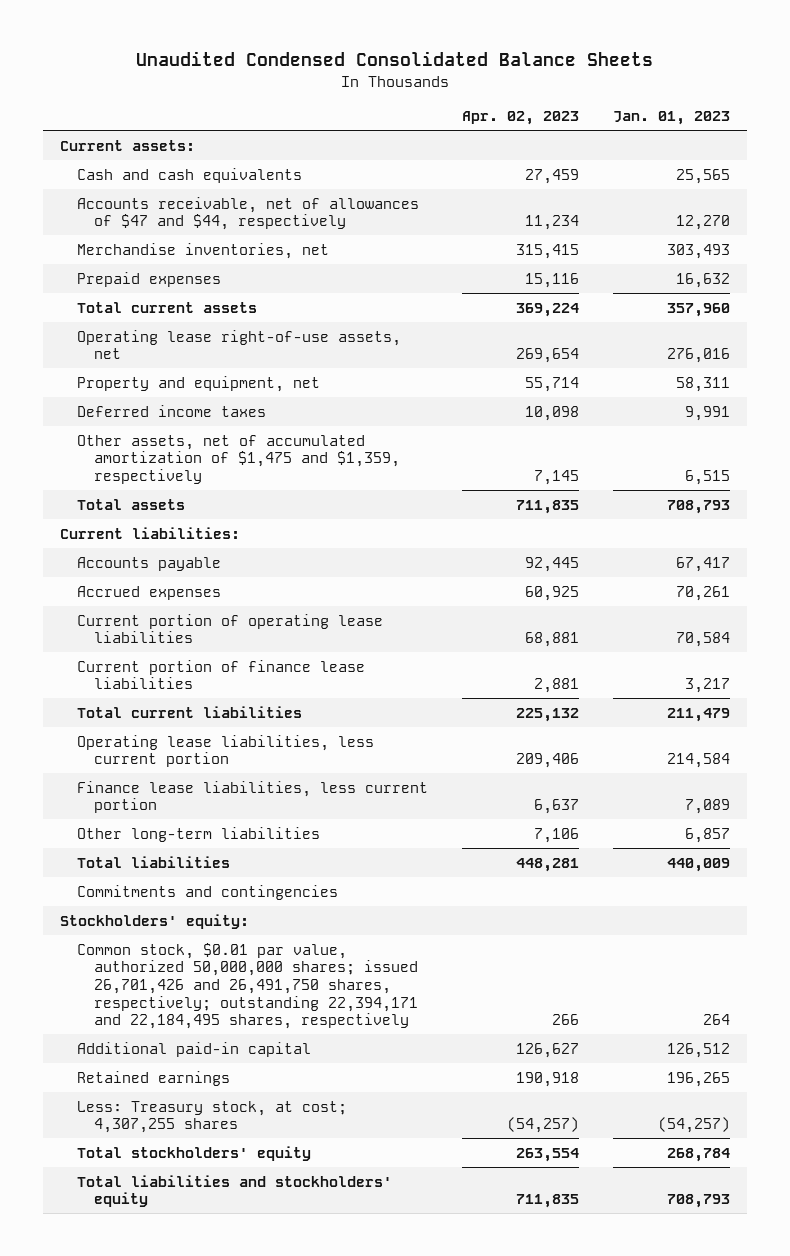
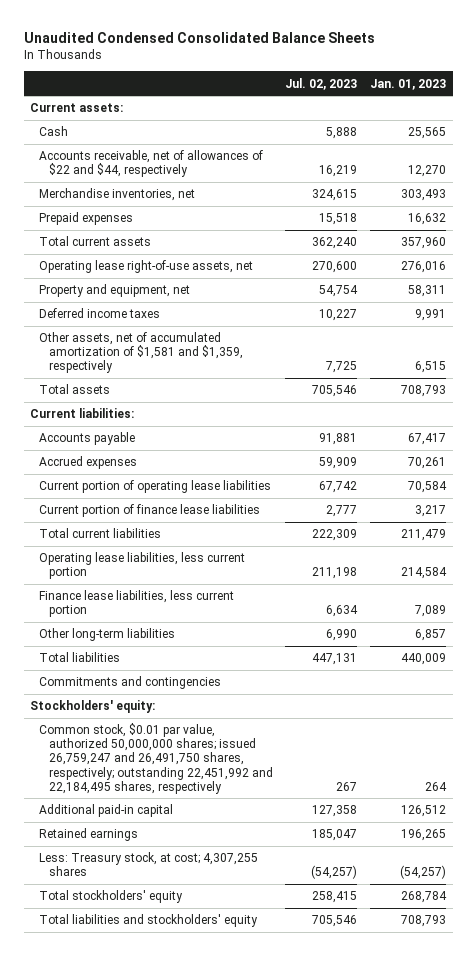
- | Apr. 02, 2023 | Jan. 01, 2023
+ | Jul. 02, 2023 | Jan. 01, 2023
- Cash and cash equivalents | 27,459 | 25,565
- Accounts receivable, net of allowances of $47 and $44, respectively | 11,234 | 12,270
+ Cash | 5,888 | 25,565
+ Accounts receivable, net of allowances of $22 and $44, respectively | 16,219 | 12,270
- Other assets, net of accumulated amortization of $1,475 and $1,359, respectively | 7,145 | 6,515
+ Other assets, net of accumulated amortization of $1,581 and $1,359, respectively | 7,725 | 6,515
- Common stock, $0.01 par value, authorized 50,000,000 shares; issued 26,701,426 and 26,491,750 shares, respectively; outstanding 22,394,171 and 22,184,495 shares, respectively | 266 | 264
+ Common stock, $0.01 par value, authorized 50,000,000 shares; issued 26,759,247 and 26,491,750 shares, respectively; outstanding 22,451,992 and 22,184,495 shares, respectively | 267 | 264

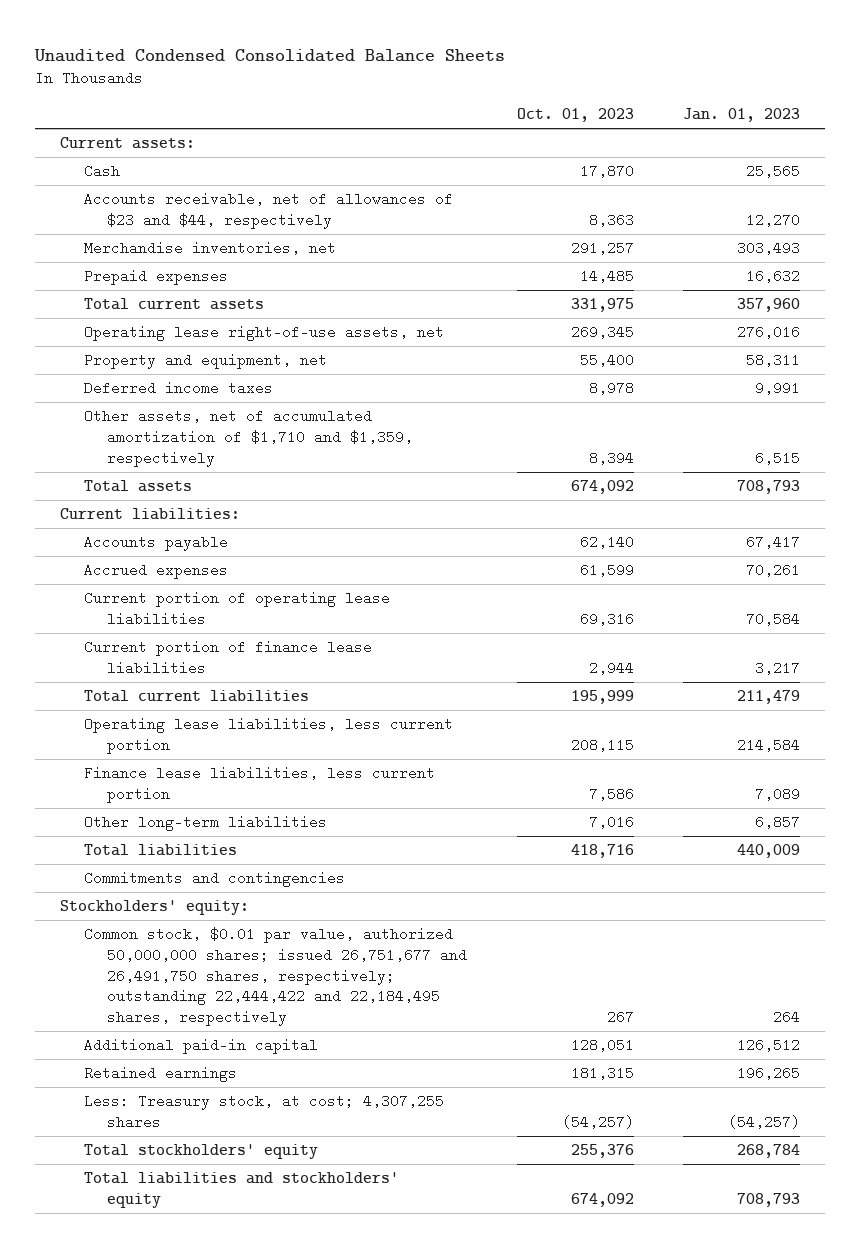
- | Jul. 02, 2023 | Jan. 01, 2023
+ | Oct. 01, 2023 | Jan. 01, 2023
- Accounts receivable, net of allowances of $22 and $44, respectively | 16,219 | 12,270
+ Accounts receivable, net of allowances of $23 and $44, respectively | 8,363 | 12,270
- Other assets, net of accumulated amortization of $1,581 and $1,359, respectively | 7,725 | 6,515
+ Other assets, net of accumulated amortization of $1,710 and $1,359, respectively | 8,394 | 6,515
- Common stock, $0.01 par value, authorized 50,000,000 shares; issued 26,759,247 and 26,491,750 shares, respectively; outstanding 22,451,992 and 22,184,495 shares, respectively | 267 | 264
+ Common stock, $0.01 par value, authorized 50,000,000 shares; issued 26,751,677 and 26,491,750 shares, respectively; outstanding 22,444,422 and 22,184,495 shares, respectively | 267 | 264

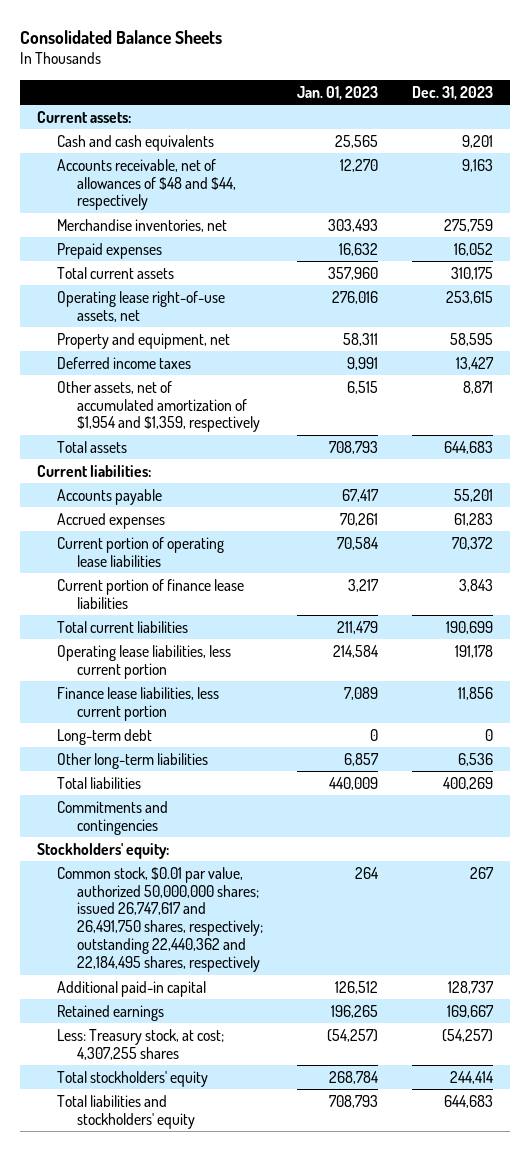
- Unaudited Condensed Consolidated Balance Sheets
+ Consolidated Balance Sheets
- | Oct. 01, 2023 | Jan. 01, 2023
+ | Jan. 01, 2023 | Dec. 31, 2023
- Cash | 17,870 | 25,565
- Accounts receivable, net of allowances of $23 and $44, respectively | 8,363 | 12,270
+ Cash and cash equivalents | 25,565 | 9,201
+ Accounts receivable, net of allowances of $48 and $44, respectively | 12,270 | 9,163
- Other assets, net of accumulated amortization of $1,710 and $1,359, respectively | 8,394 | 6,515
+ Other assets, net of accumulated amortization of $1,954 and $1,359, respectively | 6,515 | 8,871
+ Long-term debt | 0 | 0
- Common stock, $0.01 par value, authorized 50,000,000 shares; issued 26,751,677 and 26,491,750 shares, respectively; outstanding 22,444,422 and 22,184,495 shares, respectively | 267 | 264
+ Common stock, $0.01 par value, authorized 50,000,000 shares; issued 26,747,617 and 26,491,750 shares, respectively; outstanding 22,440,362 and 22,184,495 shares, respectively | 264 | 267

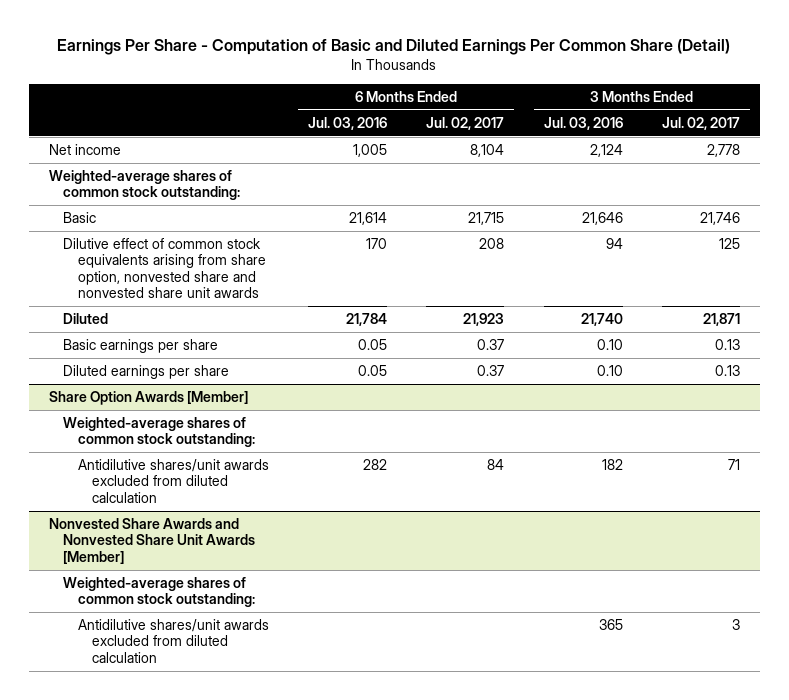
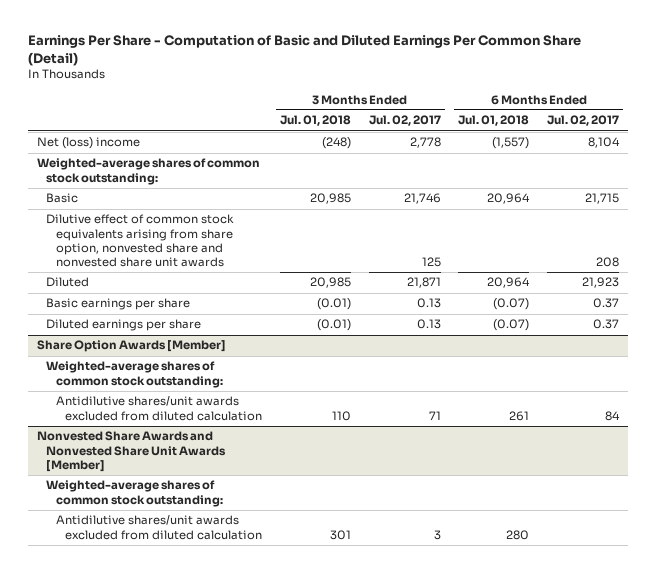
- | 6 Months Ended Jul. 03, 2016 | 6 Months Ended Jul. 02, 2017 | 3 Months Ended Jul. 03, 2016 | 3 Months Ended Jul. 02, 2017
+ | 3 Months Ended Jul. 01, 2018 | 3 Months Ended Jul. 02, 2017 | 6 Months Ended Jul. 01, 2018 | 6 Months Ended Jul. 02, 2017
- Net income | 1,005 | 8,104 | 2,124 | 2,778
+ Net (loss) income | (248) | 2,778 | (1,557) | 8,104

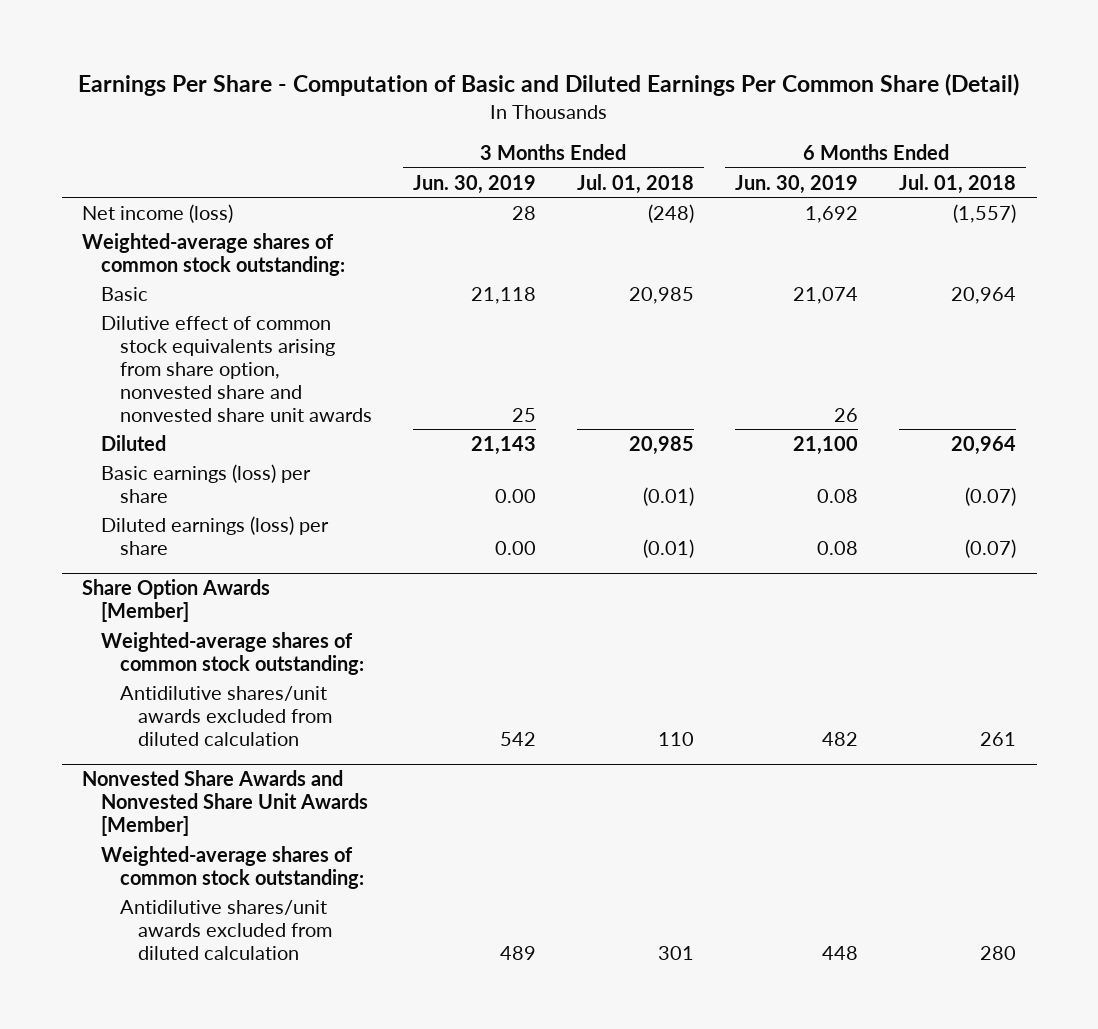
- | 3 Months Ended Jul. 01, 2018 | 3 Months Ended Jul. 02, 2017 | 6 Months Ended Jul. 01, 2018 | 6 Months Ended Jul. 02, 2017
+ | 3 Months Ended Jun. 30, 2019 | 3 Months Ended Jul. 01, 2018 | 6 Months Ended Jun. 30, 2019 | 6 Months Ended Jul. 01, 2018
- Net (loss) income | (248) | 2,778 | (1,557) | 8,104
+ Net income (loss) | 28 | (248) | 1,692 | (1,557)
- Basic earnings per share | (0.01) | 0.13 | (0.07) | 0.37
- Diluted earnings per share | (0.01) | 0.13 | (0.07) | 0.37
+ Basic earnings (loss) per share | 0.00 | (0.01) | 0.08 | (0.07)
+ Diluted earnings (loss) per share | 0.00 | (0.01) | 0.08 | (0.07)

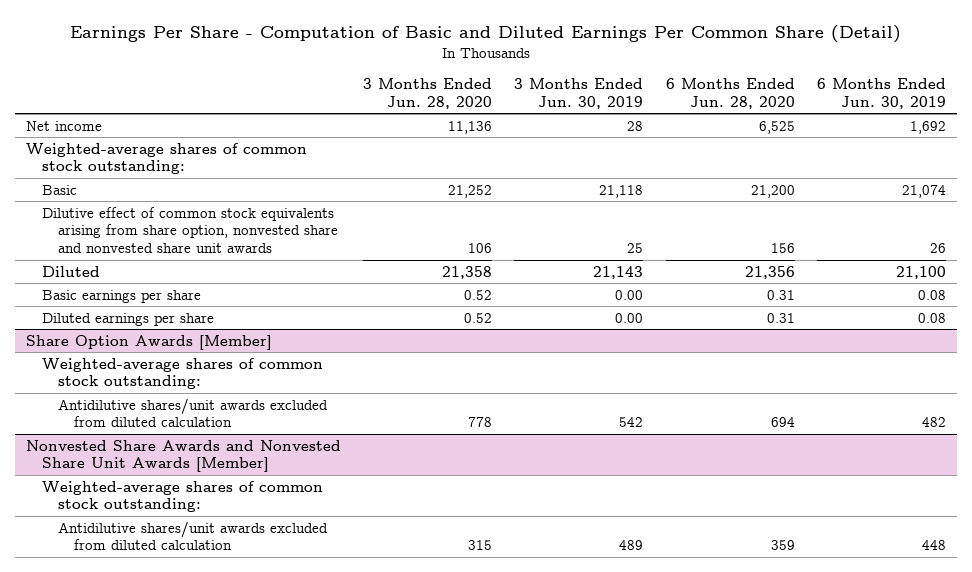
- | 3 Months Ended Jun. 30, 2019 | 3 Months Ended Jul. 01, 2018 | 6 Months Ended Jun. 30, 2019 | 6 Months Ended Jul. 01, 2018
+ | 3 Months Ended Jun. 28, 2020 | 3 Months Ended Jun. 30, 2019 | 6 Months Ended Jun. 28, 2020 | 6 Months Ended Jun. 30, 2019
- Net income (loss) | 28 | (248) | 1,692 | (1,557)
+ Net income | 11,136 | 28 | 6,525 | 1,692
- Basic earnings (loss) per share | 0.00 | (0.01) | 0.08 | (0.07)
- Diluted earnings (loss) per share | 0.00 | (0.01) | 0.08 | (0.07)
+ Basic earnings per share | 0.52 | 0.00 | 0.31 | 0.08
+ Diluted earnings per share | 0.52 | 0.00 | 0.31 | 0.08

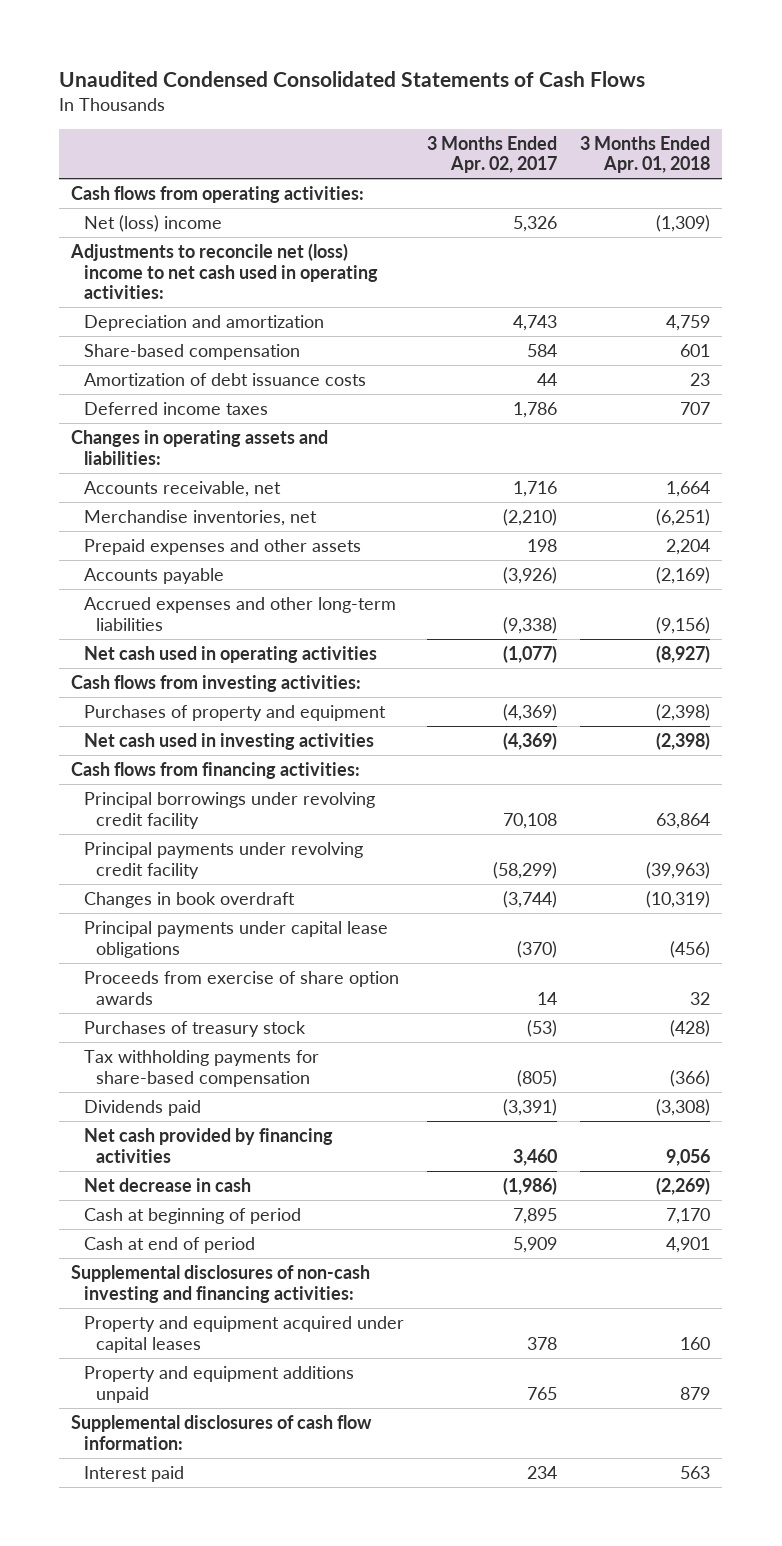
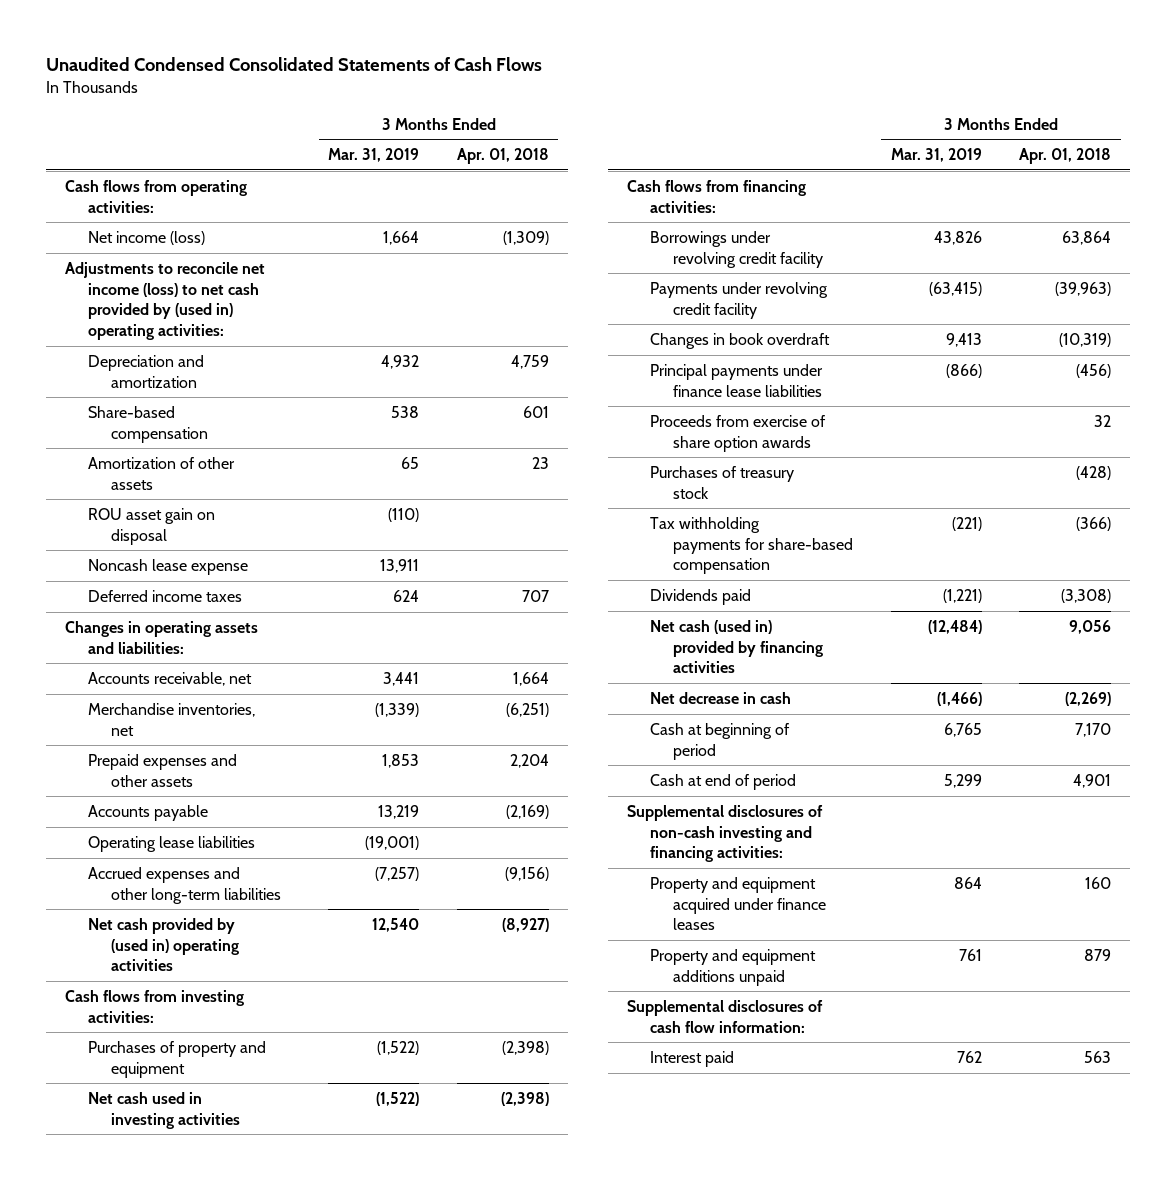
- | 3 Months Ended Apr. 02, 2017 | 3 Months Ended Apr. 01, 2018
+ | 3 Months Ended Mar. 31, 2019 | 3 Months Ended Apr. 01, 2018
- Net (loss) income | 5,326 | (1,309)
- Adjustments to reconcile net (loss) income to net cash used in operating activities:
+ Net income (loss) | 1,664 | (1,309)
+ Adjustments to reconcile net income (loss) to net cash provided by (used in) operating activities:
- Amortization of debt issuance costs | 44 | 23
+ Amortization of other assets | 65 | 23
+ ROU asset gain on disposal | (110) |
+ Noncash lease expense | 13,911 |
+ Operating lease liabilities | (19,001) |
- Net cash used in operating activities | (1,077) | (8,927)
+ Net cash provided by (used in) operating activities | 12,540 | (8,927)
- Principal borrowings under revolving credit facility | 70,108 | 63,864
- Principal payments under revolving credit facility | (58,299) | (39,963)
+ Borrowings under revolving credit facility | 43,826 | 63,864
+ Payments under revolving credit facility | (63,415) | (39,963)
- Principal payments under capital lease obligations | (370) | (456)
+ Principal payments under finance lease liabilities | (866) | (456)
- Net cash provided by financing activities | 3,460 | 9,056
+ Net cash (used in) provided by financing activities | (12,484) | 9,056
- Property and equipment acquired under capital leases | 378 | 160
+ Property and equipment acquired under finance leases | 864 | 160

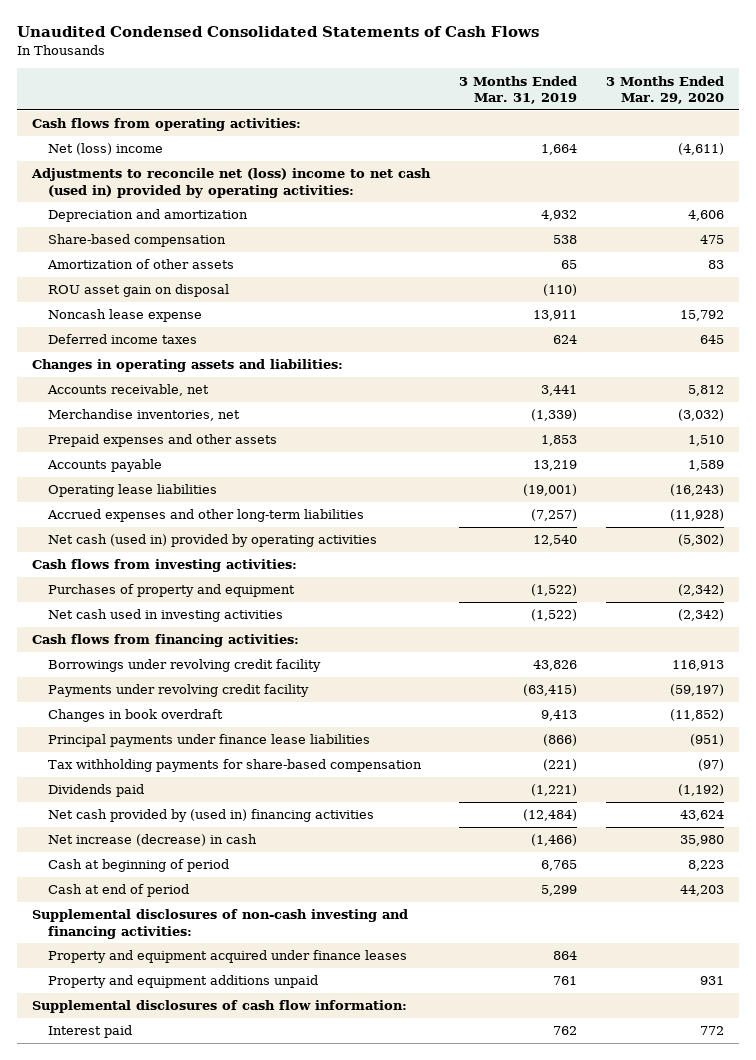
- | 3 Months Ended Mar. 31, 2019 | 3 Months Ended Apr. 01, 2018
+ | 3 Months Ended Mar. 31, 2019 | 3 Months Ended Mar. 29, 2020
- Net income (loss) | 1,664 | (1,309)
- Adjustments to reconcile net income (loss) to net cash provided by (used in) operating activities:
+ Net (loss) income | 1,664 | (4,611)
+ Adjustments to reconcile net (loss) income to net cash (used in) provided by operating activities:
- Net cash provided by (used in) operating activities | 12,540 | (8,927)
+ Net cash (used in) provided by operating activities | 12,540 | (5,302)
- Proceeds from exercise of share option awards | | 32
- Purchases of treasury stock | | (428)
- Net cash (used in) provided by financing activities | (12,484) | 9,056
- Net decrease in cash | (1,466) | (2,269)
+ Net cash provided by (used in) financing activities | (12,484) | 43,624
+ Net increase (decrease) in cash | (1,466) | 35,980

